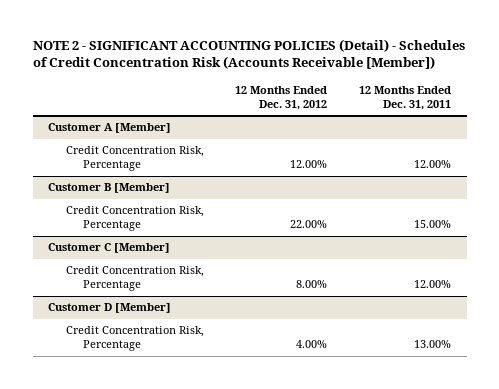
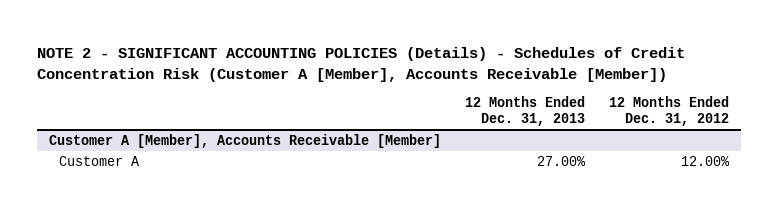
- NOTE 2 - SIGNIFICANT ACCOUNTING POLICIES (Detail) - Schedules of Credit Concentration Risk (Accounts Receivable [Member])
+ NOTE 2 - SIGNIFICANT ACCOUNTING POLICIES (Details) - Schedules of Credit Concentration Risk (Customer A [Member], Accounts Receivable [Member])
- | 12 Months Ended Dec. 31, 2012 | 12 Months Ended Dec. 31, 2011
+ | 12 Months Ended Dec. 31, 2013 | 12 Months Ended Dec. 31, 2012
- Customer A [Member]
- Credit Concentration Risk, Percentage | 12.00% | 12.00%
- Customer B [Member]
- Credit Concentration Risk, Percentage | 22.00% | 15.00%
- Customer C [Member]
- Credit Concentration Risk, Percentage | 8.00% | 12.00%
- Customer D [Member]
- Credit Concentration Risk, Percentage | 4.00% | 13.00%
+ Customer A [Member], Accounts Receivable [Member]
+ Customer A | 27.00% | 12.00%

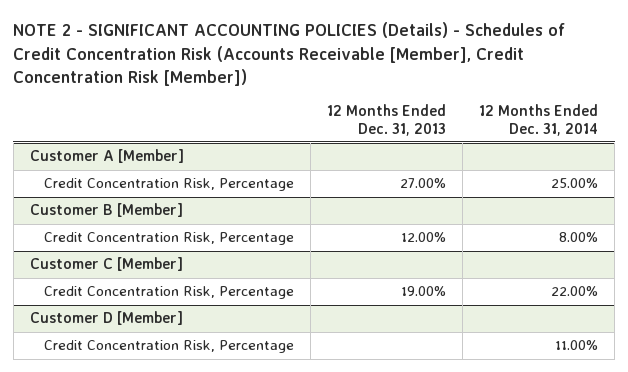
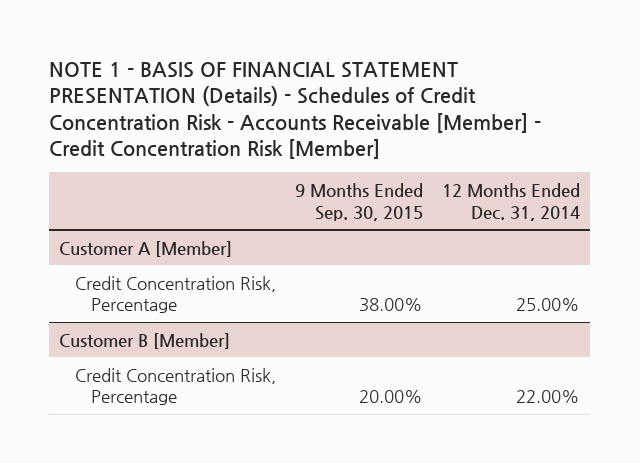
- NOTE 2 - SIGNIFICANT ACCOUNTING POLICIES (Details) - Schedules of Credit Concentration Risk (Accounts Receivable [Member], Credit Concentration Risk [Member])
+ NOTE 1 - BASIS OF FINANCIAL STATEMENT PRESENTATION (Details) - Schedules of Credit Concentration Risk - Accounts Receivable [Member] - Credit Concentration Risk [Member]
- | 12 Months Ended Dec. 31, 2013 | 12 Months Ended Dec. 31, 2014
+ | 9 Months Ended Sep. 30, 2015 | 12 Months Ended Dec. 31, 2014
@ Customer B [Member]
- Credit Concentration Risk, Percentage | 12.00% | 8.00%
- Customer C [Member]
- Customer D [Member]
- Credit Concentration Risk, Percentage | | 11.00%

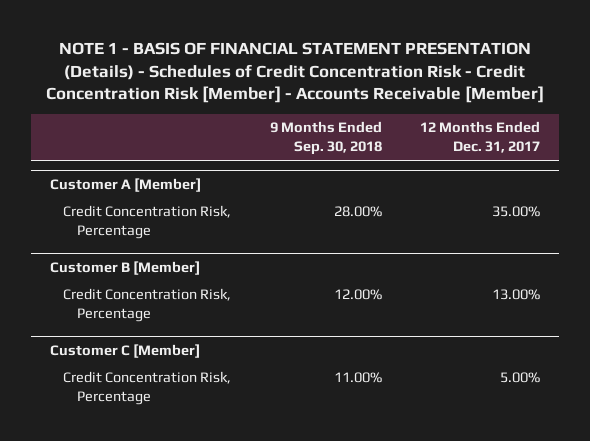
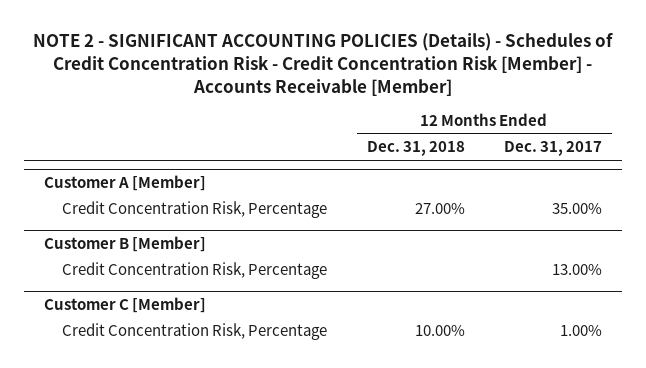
- NOTE 1 - BASIS OF FINANCIAL STATEMENT PRESENTATION (Details) - Schedules of Credit Concentration Risk - Credit Concentration Risk [Member] - Accounts Receivable [Member]
+ NOTE 2 - SIGNIFICANT ACCOUNTING POLICIES (Details) - Schedules of Credit Concentration Risk - Credit Concentration Risk [Member] - Accounts Receivable [Member]
- | 9 Months Ended Sep. 30, 2018 | 12 Months Ended Dec. 31, 2017
+ | 12 Months Ended Dec. 31, 2018 | 12 Months Ended Dec. 31, 2017
@ Customer C [Member]
- Credit Concentration Risk, Percentage | 11.00% | 5.00%
+ Credit Concentration Risk, Percentage | 10.00% | 1.00%

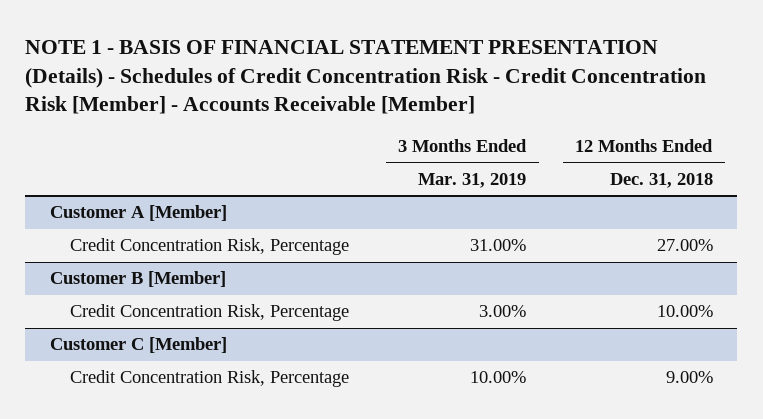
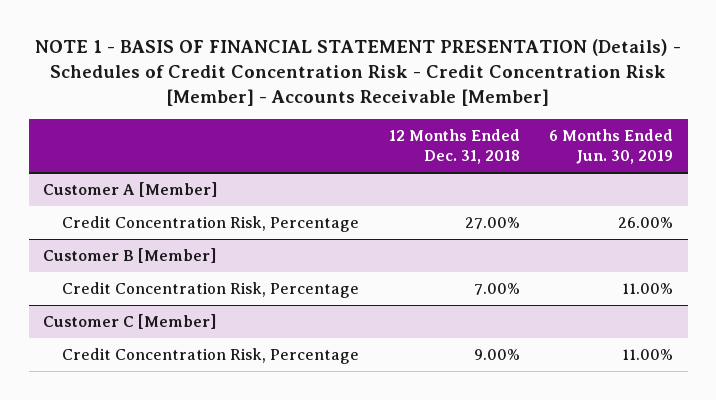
- | 3 Months Ended Mar. 31, 2019 | 12 Months Ended Dec. 31, 2018
+ | 12 Months Ended Dec. 31, 2018 | 6 Months Ended Jun. 30, 2019
@ Customer B [Member]
- Credit Concentration Risk, Percentage | 3.00% | 10.00%
+ Credit Concentration Risk, Percentage | 7.00% | 11.00%

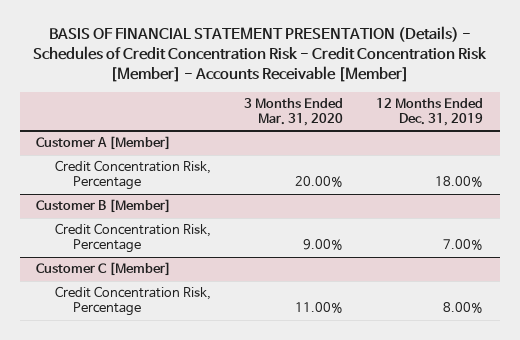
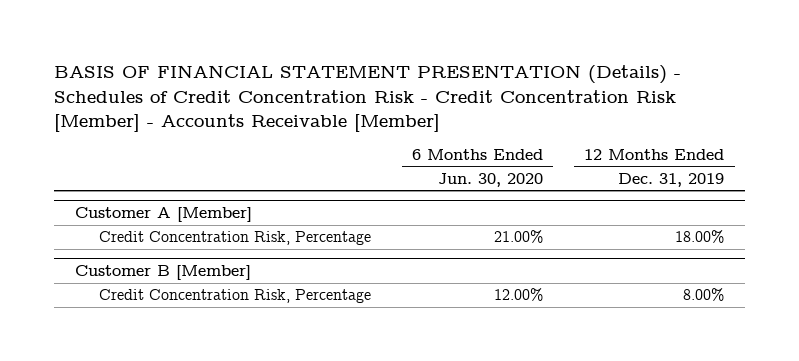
- | 3 Months Ended Mar. 31, 2020 | 12 Months Ended Dec. 31, 2019
+ | 6 Months Ended Jun. 30, 2020 | 12 Months Ended Dec. 31, 2019
@ Customer B [Member]
- Credit Concentration Risk, Percentage | 9.00% | 7.00%
- Customer C [Member]

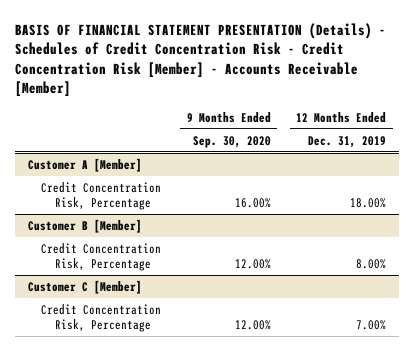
- | 6 Months Ended Jun. 30, 2020 | 12 Months Ended Dec. 31, 2019
+ | 9 Months Ended Sep. 30, 2020 | 12 Months Ended Dec. 31, 2019
+ Customer C [Member]
+ Credit Concentration Risk, Percentage | 12.00% | 7.00%

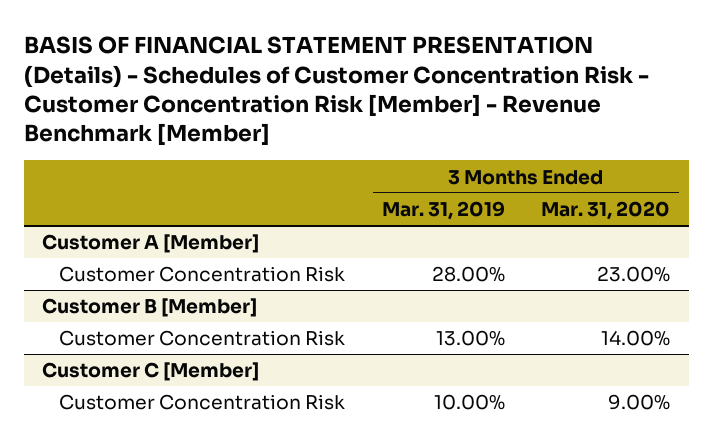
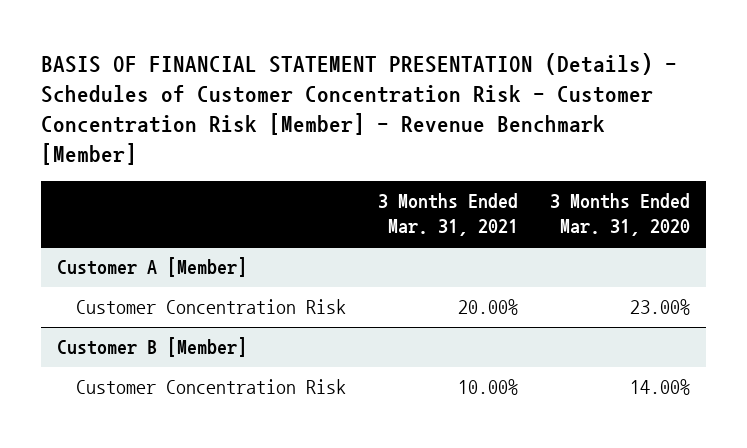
- | 3 Months Ended Mar. 31, 2019 | 3 Months Ended Mar. 31, 2020
+ | 3 Months Ended Mar. 31, 2021 | 3 Months Ended Mar. 31, 2020
- Customer C [Member]
- Customer Concentration Risk | 10.00% | 9.00%

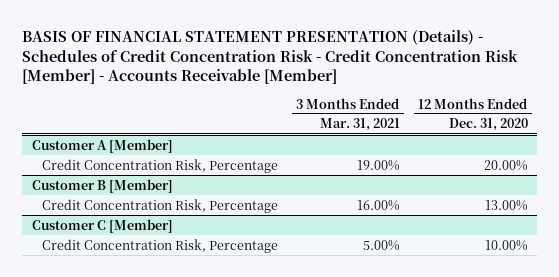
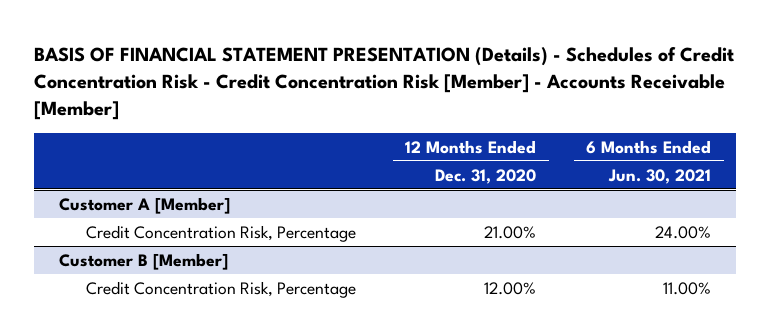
- | 3 Months Ended Mar. 31, 2021 | 12 Months Ended Dec. 31, 2020
+ | 12 Months Ended Dec. 31, 2020 | 6 Months Ended Jun. 30, 2021
@ Customer A [Member]
- Credit Concentration Risk, Percentage | 19.00% | 20.00%
+ Credit Concentration Risk, Percentage | 21.00% | 24.00%
@ Customer B [Member]
- Credit Concentration Risk, Percentage | 16.00% | 13.00%
- Customer C [Member]
- Credit Concentration Risk, Percentage | 5.00% | 10.00%
@ Customer B [Member]
+ Credit Concentration Risk, Percentage | 12.00% | 11.00%

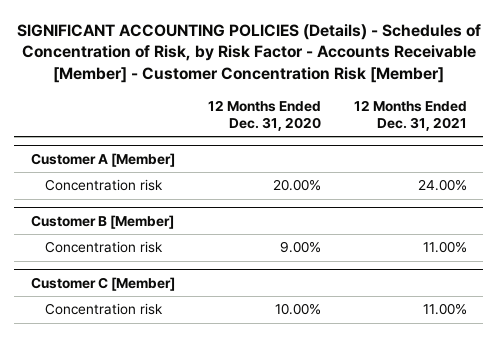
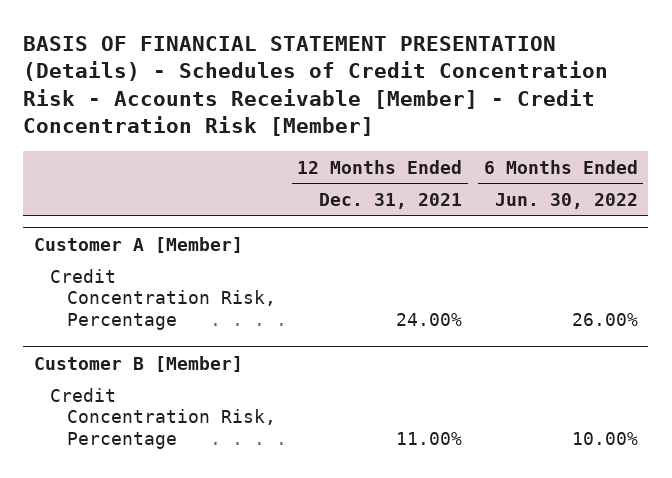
- SIGNIFICANT ACCOUNTING POLICIES (Details) - Schedules of Concentration of Risk, by Risk Factor - Accounts Receivable [Member] - Customer Concentration Risk [Member]
+ BASIS OF FINANCIAL STATEMENT PRESENTATION (Details) - Schedules of Credit Concentration Risk - Accounts Receivable [Member] - Credit Concentration Risk [Member]
- | 12 Months Ended Dec. 31, 2020 | 12 Months Ended Dec. 31, 2021
+ | 12 Months Ended Dec. 31, 2021 | 6 Months Ended Jun. 30, 2022
@ Customer A [Member]
- Concentration risk | 20.00% | 24.00%
+ Credit Concentration Risk, Percentage | 24.00% | 26.00%
@ Customer B [Member]
- Concentration risk | 9.00% | 11.00%
- Customer C [Member]
- Concentration risk | 10.00% | 11.00%
@ Customer B [Member]
+ Credit Concentration Risk, Percentage | 11.00% | 10.00%

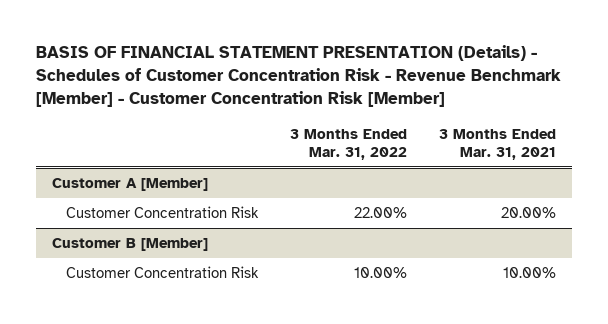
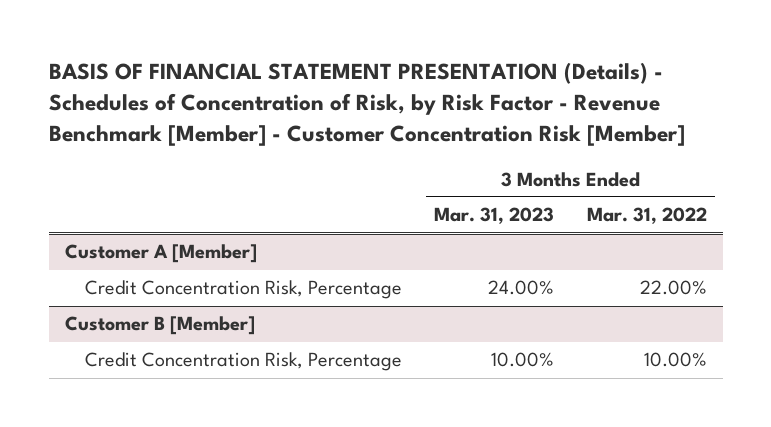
- BASIS OF FINANCIAL STATEMENT PRESENTATION (Details) - Schedules of Customer Concentration Risk - Revenue Benchmark [Member] - Customer Concentration Risk [Member]
+ BASIS OF FINANCIAL STATEMENT PRESENTATION (Details) - Schedules of Concentration of Risk, by Risk Factor - Revenue Benchmark [Member] - Customer Concentration Risk [Member]
- | 3 Months Ended Mar. 31, 2022 | 3 Months Ended Mar. 31, 2021
+ | 3 Months Ended Mar. 31, 2023 | 3 Months Ended Mar. 31, 2022
@ Customer A [Member]
- Customer Concentration Risk | 22.00% | 20.00%
+ Credit Concentration Risk, Percentage | 24.00% | 22.00%
@ Customer B [Member]
- Customer Concentration Risk | 10.00% | 10.00%
+ Credit Concentration Risk, Percentage | 10.00% | 10.00%

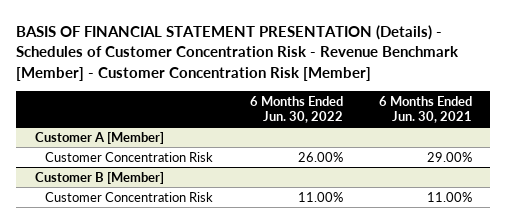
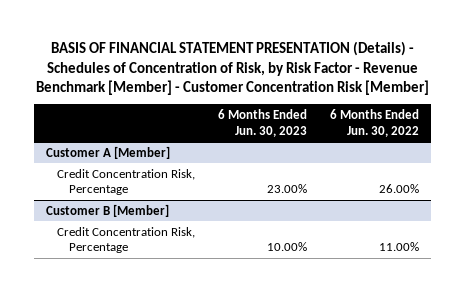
- BASIS OF FINANCIAL STATEMENT PRESENTATION (Details) - Schedules of Customer Concentration Risk - Revenue Benchmark [Member] - Customer Concentration Risk [Member]
+ BASIS OF FINANCIAL STATEMENT PRESENTATION (Details) - Schedules of Concentration of Risk, by Risk Factor - Revenue Benchmark [Member] - Customer Concentration Risk [Member]
- | 6 Months Ended Jun. 30, 2022 | 6 Months Ended Jun. 30, 2021
+ | 6 Months Ended Jun. 30, 2023 | 6 Months Ended Jun. 30, 2022
@ Customer A [Member]
- Customer Concentration Risk | 26.00% | 29.00%
+ Credit Concentration Risk, Percentage | 23.00% | 26.00%
@ Customer B [Member]
- Customer Concentration Risk | 11.00% | 11.00%
+ Credit Concentration Risk, Percentage | 10.00% | 11.00%

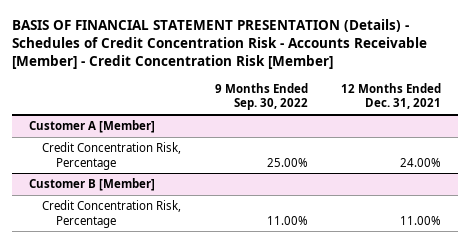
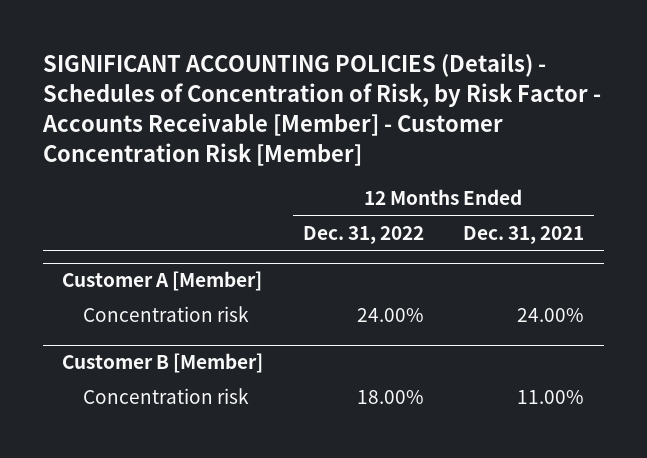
- BASIS OF FINANCIAL STATEMENT PRESENTATION (Details) - Schedules of Credit Concentration Risk - Accounts Receivable [Member] - Credit Concentration Risk [Member]
+ SIGNIFICANT ACCOUNTING POLICIES (Details) - Schedules of Concentration of Risk, by Risk Factor - Accounts Receivable [Member] - Customer Concentration Risk [Member]
- | 9 Months Ended Sep. 30, 2022 | 12 Months Ended Dec. 31, 2021
+ | 12 Months Ended Dec. 31, 2022 | 12 Months Ended Dec. 31, 2021
@ Customer A [Member]
- Credit Concentration Risk, Percentage | 25.00% | 24.00%
+ Concentration risk | 24.00% | 24.00%
@ Customer B [Member]
- Credit Concentration Risk, Percentage | 11.00% | 11.00%
+ Concentration risk | 18.00% | 11.00%

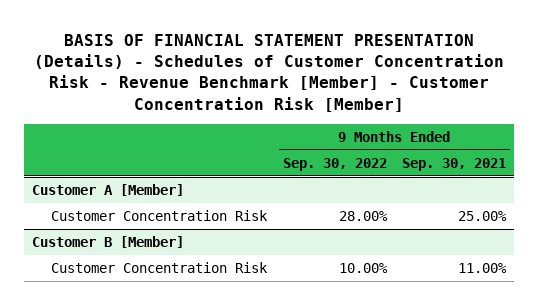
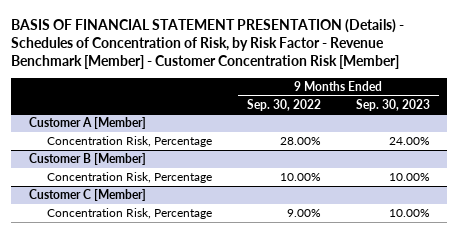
- BASIS OF FINANCIAL STATEMENT PRESENTATION (Details) - Schedules of Customer Concentration Risk - Revenue Benchmark [Member] - Customer Concentration Risk [Member]
+ BASIS OF FINANCIAL STATEMENT PRESENTATION (Details) - Schedules of Concentration of Risk, by Risk Factor - Revenue Benchmark [Member] - Customer Concentration Risk [Member]
- | 9 Months Ended Sep. 30, 2022 | 9 Months Ended Sep. 30, 2021
+ | 9 Months Ended Sep. 30, 2022 | 9 Months Ended Sep. 30, 2023
@ Customer A [Member]
- Customer Concentration Risk | 28.00% | 25.00%
+ Concentration Risk, Percentage | 28.00% | 24.00%
@ Customer B [Member]
- Customer Concentration Risk | 10.00% | 11.00%
+ Concentration Risk, Percentage | 10.00% | 10.00%
+ Customer C [Member]
+ Concentration Risk, Percentage | 9.00% | 10.00%

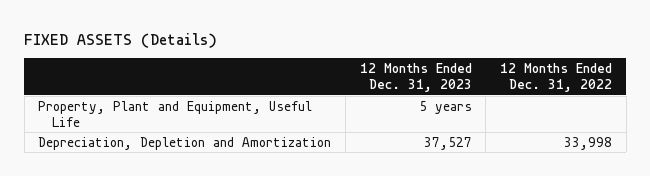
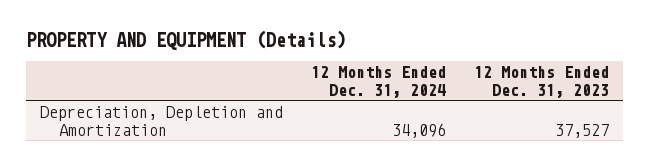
- FIXED ASSETS (Details)
+ PROPERTY AND EQUIPMENT (Details)
- | 12 Months Ended Dec. 31, 2023 | 12 Months Ended Dec. 31, 2022
+ | 12 Months Ended Dec. 31, 2024 | 12 Months Ended Dec. 31, 2023
- Property, Plant and Equipment, Useful Life | 5 years |

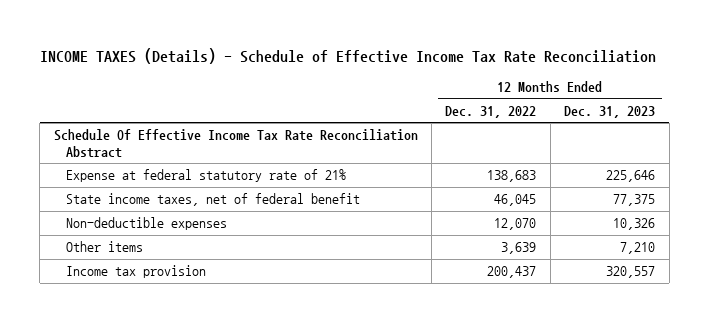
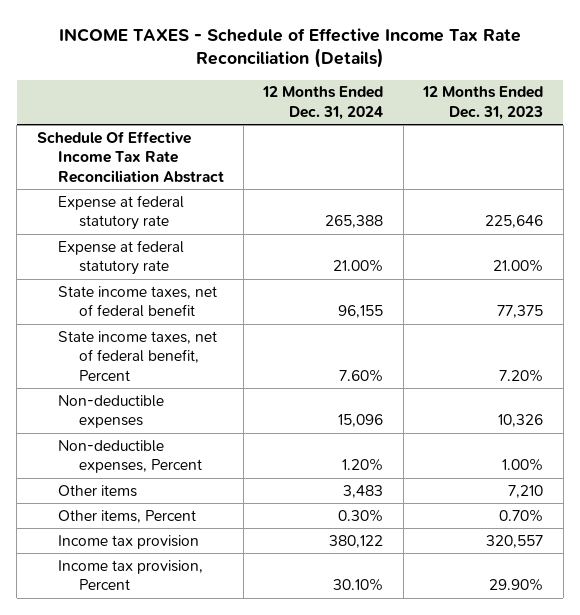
- INCOME TAXES (Details) - Schedule of Effective Income Tax Rate Reconciliation
+ INCOME TAXES - Schedule of Effective Income Tax Rate Reconciliation (Details)
- | 12 Months Ended Dec. 31, 2022 | 12 Months Ended Dec. 31, 2023
+ | 12 Months Ended Dec. 31, 2024 | 12 Months Ended Dec. 31, 2023
- Expense at federal statutory rate of 21% | 138,683 | 225,646
+ Expense at federal statutory rate | 265,388 | 225,646
+ Expense at federal statutory rate | 21.00% | 21.00%
+ State income taxes, net of federal benefit, Percent | 7.60% | 7.20%
+ Non-deductible expenses, Percent | 1.20% | 1.00%
+ Other items, Percent | 0.30% | 0.70%
+ Income tax provision, Percent | 30.10% | 29.90%

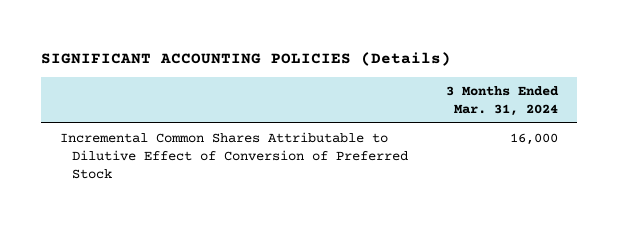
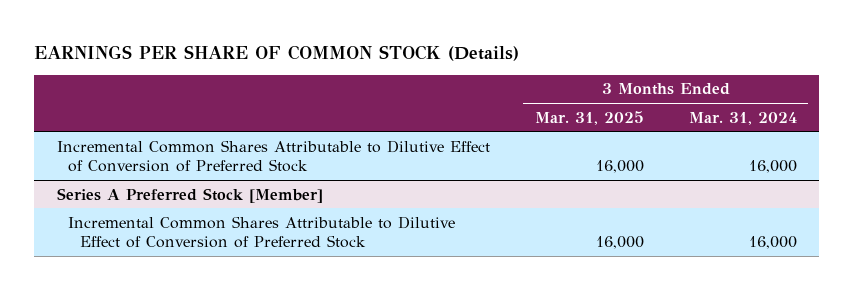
- SIGNIFICANT ACCOUNTING POLICIES (Details)
+ EARNINGS PER SHARE OF COMMON STOCK (Details)
- | 3 Months Ended Mar. 31, 2024
+ | 3 Months Ended Mar. 31, 2025 | 3 Months Ended Mar. 31, 2024
+ Series A Preferred Stock [Member]
+ Incremental Common Shares Attributable to Dilutive Effect of Conversion of Preferred Stock | 16,000 | 16,000

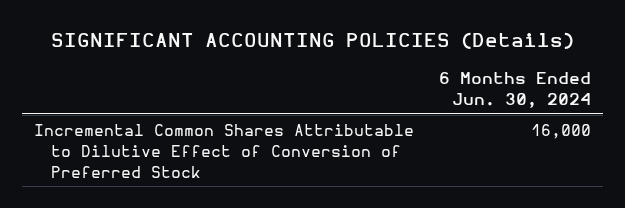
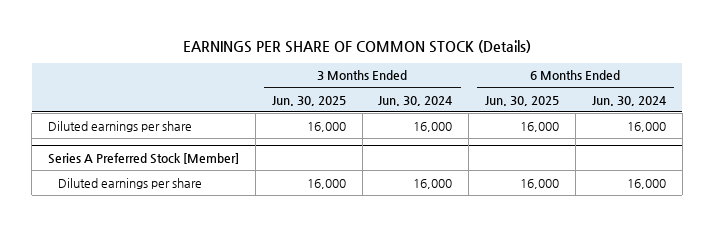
- SIGNIFICANT ACCOUNTING POLICIES (Details)
+ EARNINGS PER SHARE OF COMMON STOCK (Details)
- | 6 Months Ended Jun. 30, 2024
+ | 3 Months Ended Jun. 30, 2025 | 3 Months Ended Jun. 30, 2024 | 6 Months Ended Jun. 30, 2025 | 6 Months Ended Jun. 30, 2024
- Incremental Common Shares Attributable to Dilutive Effect of Conversion of Preferred Stock | 16,000
+ Diluted earnings per share | 16,000 | 16,000 | 16,000 | 16,000
+ Series A Preferred Stock [Member]
+ Diluted earnings per share | 16,000 | 16,000 | 16,000 | 16,000

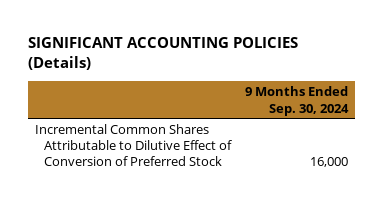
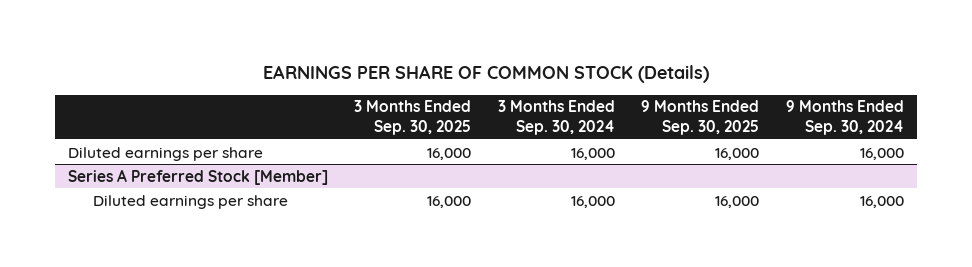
- SIGNIFICANT ACCOUNTING POLICIES (Details)
+ EARNINGS PER SHARE OF COMMON STOCK (Details)
- | 9 Months Ended Sep. 30, 2024
+ | 3 Months Ended Sep. 30, 2025 | 3 Months Ended Sep. 30, 2024 | 9 Months Ended Sep. 30, 2025 | 9 Months Ended Sep. 30, 2024
- Incremental Common Shares Attributable to Dilutive Effect of Conversion of Preferred Stock | 16,000
+ Diluted earnings per share | 16,000 | 16,000 | 16,000 | 16,000
+ Series A Preferred Stock [Member]
+ Diluted earnings per share | 16,000 | 16,000 | 16,000 | 16,000

